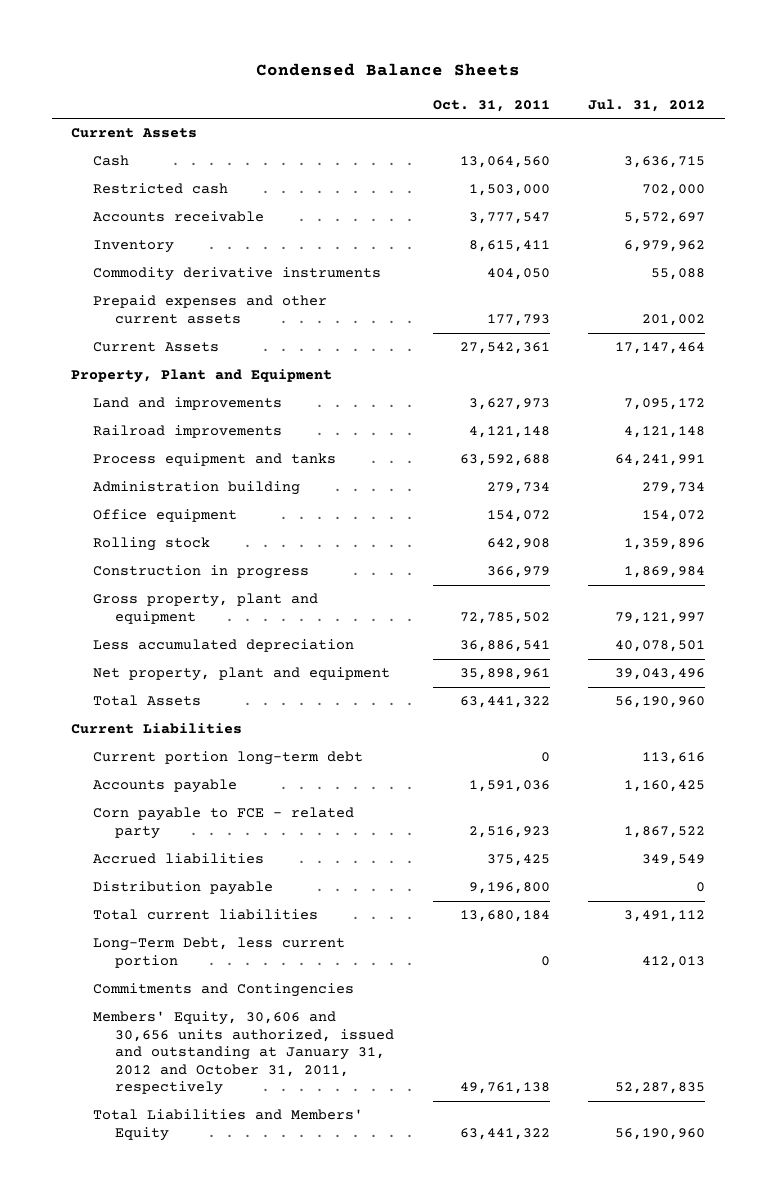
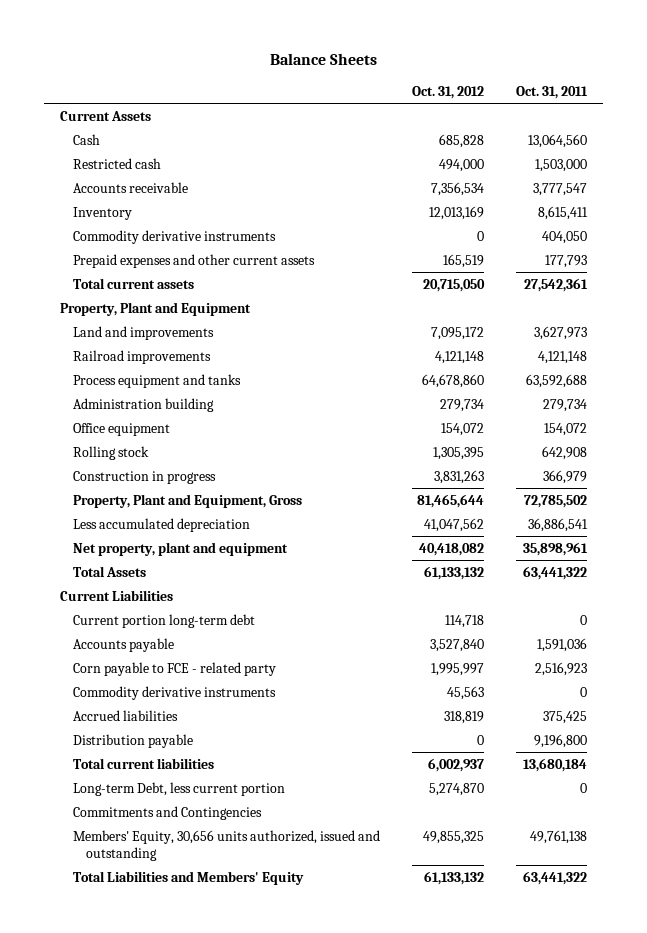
- Condensed Balance Sheets
+ Balance Sheets
- | Oct. 31, 2011 | Jul. 31, 2012
+ | Oct. 31, 2012 | Oct. 31, 2011
- Current Assets | 27,542,361 | 17,147,464
+ Total current assets | 20,715,050 | 27,542,361
- Gross property, plant and equipment | 72,785,502 | 79,121,997
+ Property, Plant and Equipment, Gross | 81,465,644 | 72,785,502
+ Commodity derivative instruments | 45,563 | 0
- Long-Term Debt, less current portion | 0 | 412,013
+ Long-term Debt, less current portion | 5,274,870 | 0
- Members' Equity, 30,606 and 30,656 units authorized, issued and outstanding at January 31, 2012 and October 31, 2011, respectively | 49,761,138 | 52,287,835
+ Members' Equity, 30,656 units authorized, issued and outstanding | 49,855,325 | 49,761,138

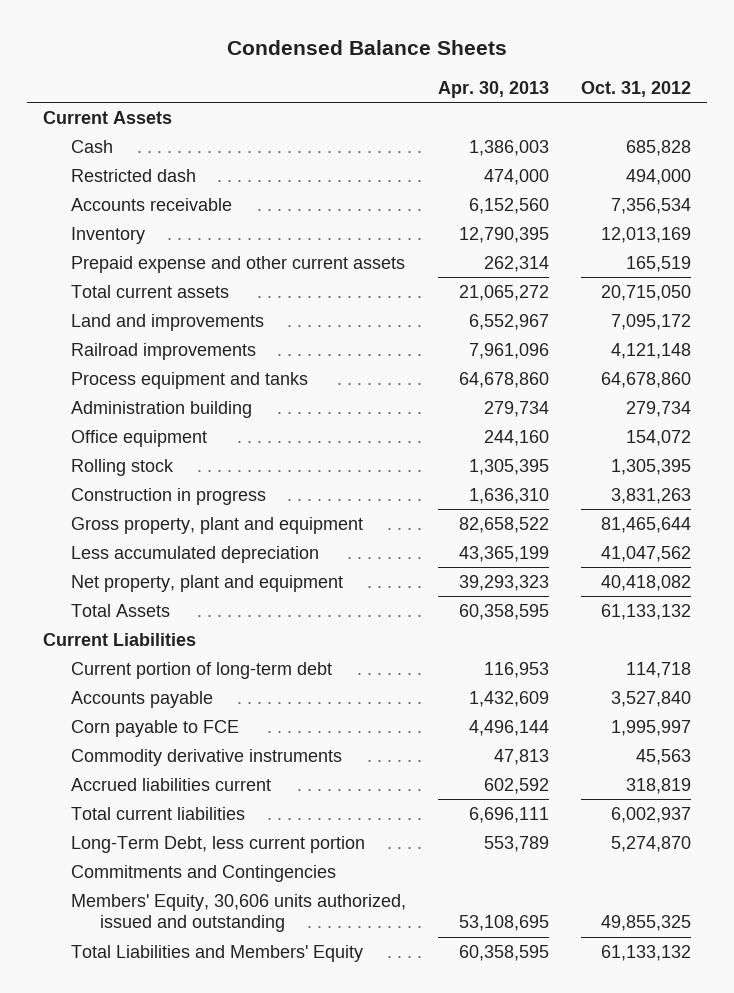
- Balance Sheets
+ Condensed Balance Sheets
- | Oct. 31, 2012 | Oct. 31, 2011
+ | Apr. 30, 2013 | Oct. 31, 2012
- Restricted cash | 494,000 | 1,503,000
+ Restricted dash | 474,000 | 494,000
- Commodity derivative instruments | 0 | 404,050
- Prepaid expenses and other current assets | 165,519 | 177,793
+ Prepaid expense and other current assets | 262,314 | 165,519
- Property, Plant and Equipment
- Property, Plant and Equipment, Gross | 81,465,644 | 72,785,502
+ Gross property, plant and equipment | 82,658,522 | 81,465,644
- Current portion long-term debt | 114,718 | 0
+ Current portion of long-term debt | 116,953 | 114,718
- Corn payable to FCE - related party | 1,995,997 | 2,516,923
+ Corn payable to FCE | 4,496,144 | 1,995,997
- Accrued liabilities | 318,819 | 375,425
- Distribution payable | 0 | 9,196,800
+ Accrued liabilities current | 602,592 | 318,819
- Long-term Debt, less current portion | 5,274,870 | 0
+ Long-Term Debt, less current portion | 553,789 | 5,274,870
- Members' Equity, 30,656 units authorized, issued and outstanding | 49,855,325 | 49,761,138
+ Members' Equity, 30,606 units authorized, issued and outstanding | 53,108,695 | 49,855,325

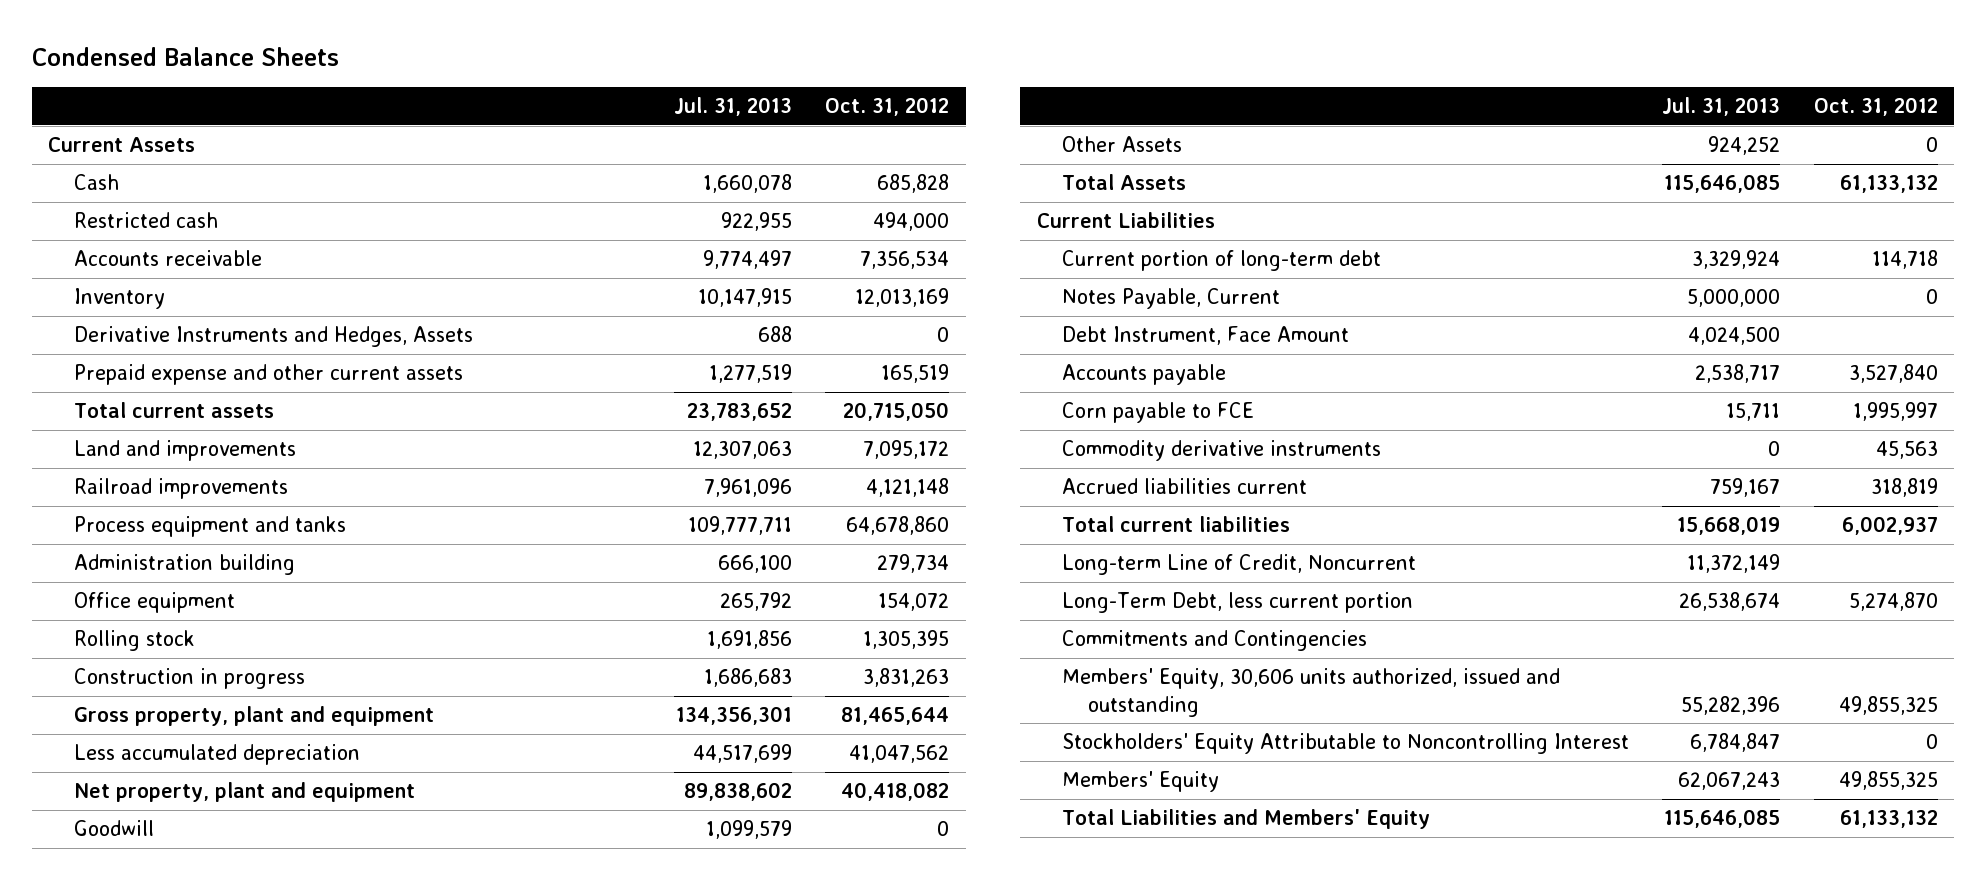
- | Apr. 30, 2013 | Oct. 31, 2012
+ | Jul. 31, 2013 | Oct. 31, 2012
- Restricted dash | 474,000 | 494,000
+ Restricted cash | 922,955 | 494,000
+ Derivative Instruments and Hedges, Assets | 688 | 0
+ Goodwill | 1,099,579 | 0
+ Other Assets | 924,252 | 0
+ Notes Payable, Current | 5,000,000 | 0
+ Debt Instrument, Face Amount | 4,024,500 |
+ Long-term Line of Credit, Noncurrent | 11,372,149 |
+ Stockholders' Equity Attributable to Noncontrolling Interest | 6,784,847 | 0
+ Members' Equity | 62,067,243 | 49,855,325

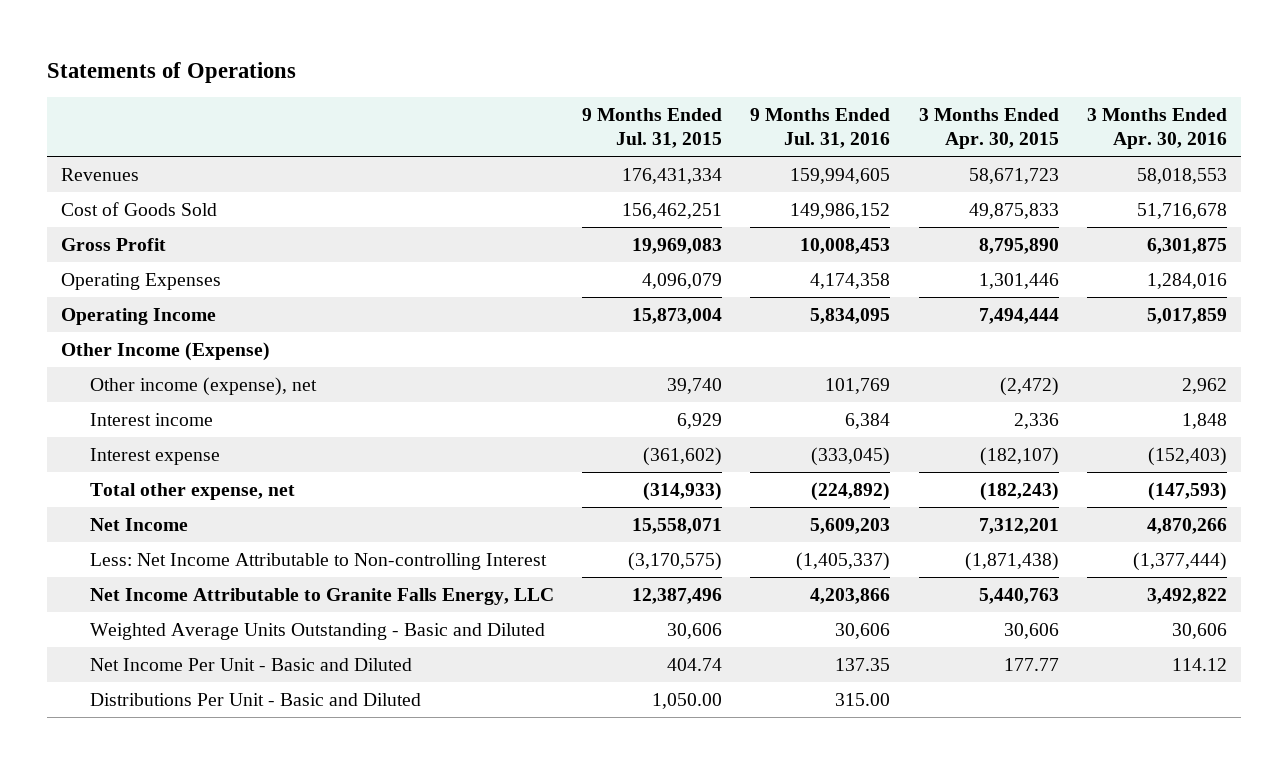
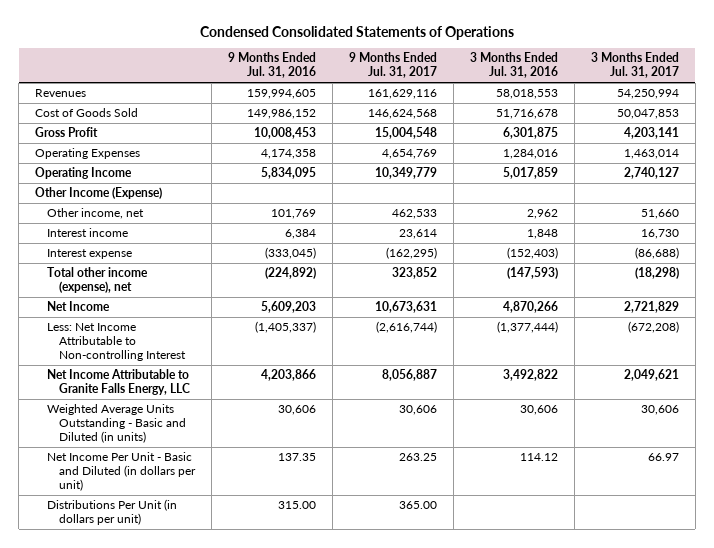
- Statements of Operations
+ Condensed Consolidated Statements of Operations
- | 9 Months Ended Jul. 31, 2015 | 9 Months Ended Jul. 31, 2016 | 3 Months Ended Apr. 30, 2015 | 3 Months Ended Apr. 30, 2016
+ | 9 Months Ended Jul. 31, 2016 | 9 Months Ended Jul. 31, 2017 | 3 Months Ended Jul. 31, 2016 | 3 Months Ended Jul. 31, 2017
- Other income (expense), net | 39,740 | 101,769 | (2,472) | 2,962
+ Other income, net | 101,769 | 462,533 | 2,962 | 51,660
- Total other expense, net | (314,933) | (224,892) | (182,243) | (147,593)
+ Total other income (expense), net | (224,892) | 323,852 | (147,593) | (18,298)
- Weighted Average Units Outstanding - Basic and Diluted | 30,606 | 30,606 | 30,606 | 30,606
- Net Income Per Unit - Basic and Diluted | 404.74 | 137.35 | 177.77 | 114.12
- Distributions Per Unit - Basic and Diluted | 1,050.00 | 315.00 | |
+ Weighted Average Units Outstanding - Basic and Diluted (in units) | 30,606 | 30,606 | 30,606 | 30,606
+ Net Income Per Unit - Basic and Diluted (in dollars per unit) | 137.35 | 263.25 | 114.12 | 66.97
+ Distributions Per Unit (in dollars per unit) | 315.00 | 365.00 | |

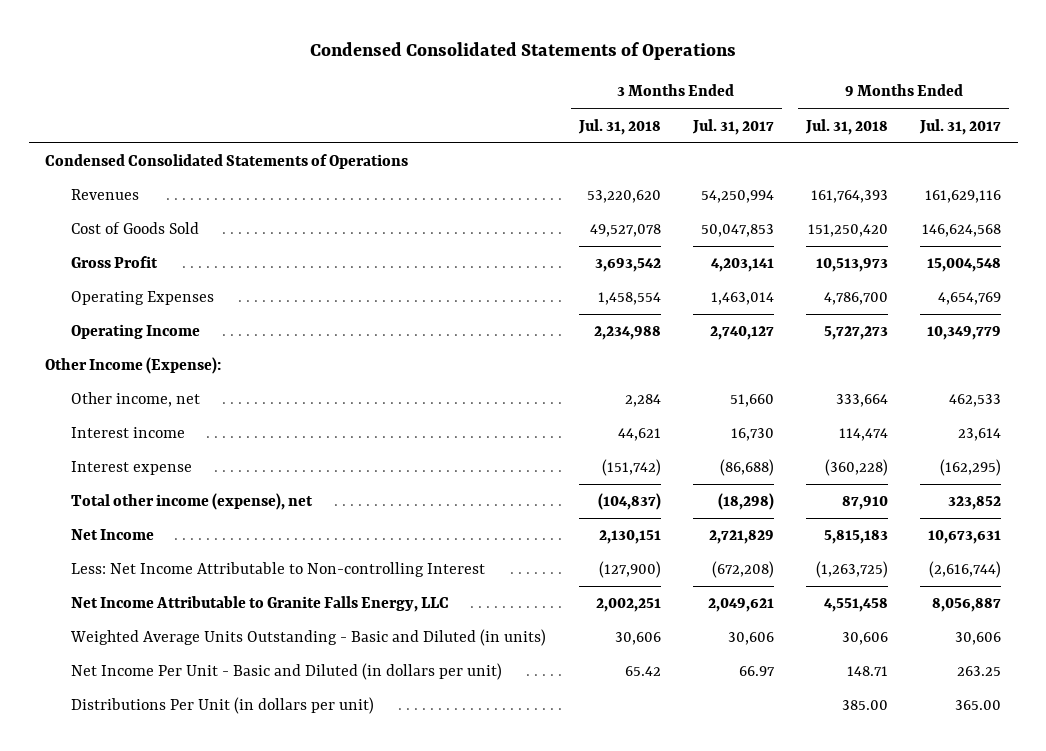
- | 9 Months Ended Jul. 31, 2016 | 9 Months Ended Jul. 31, 2017 | 3 Months Ended Jul. 31, 2016 | 3 Months Ended Jul. 31, 2017
+ | 3 Months Ended Jul. 31, 2018 | 3 Months Ended Jul. 31, 2017 | 9 Months Ended Jul. 31, 2018 | 9 Months Ended Jul. 31, 2017
+ Condensed Consolidated Statements of Operations
- Other Income (Expense)
+ Other Income (Expense):

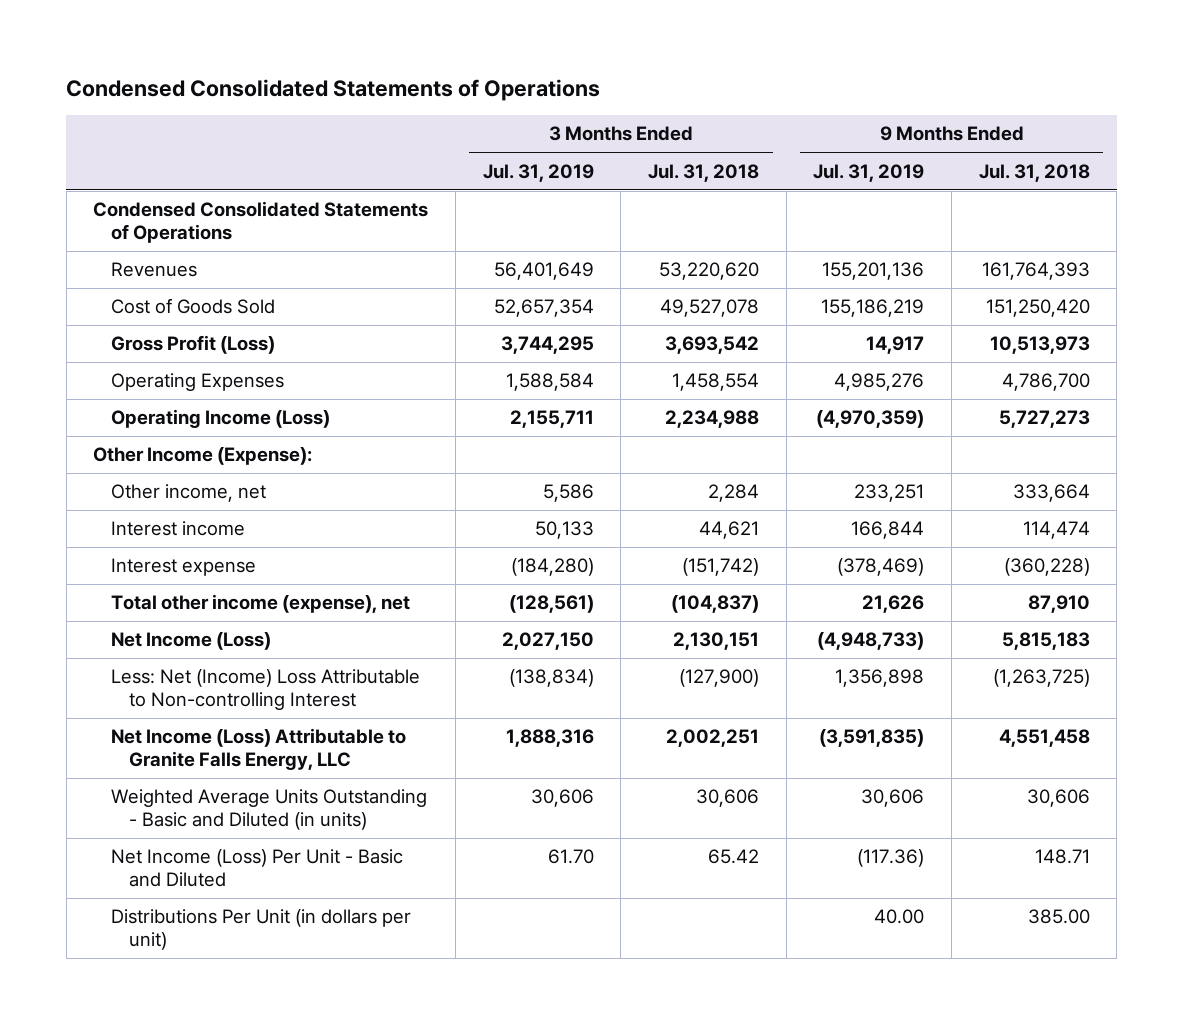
- | 3 Months Ended Jul. 31, 2018 | 3 Months Ended Jul. 31, 2017 | 9 Months Ended Jul. 31, 2018 | 9 Months Ended Jul. 31, 2017
+ | 3 Months Ended Jul. 31, 2019 | 3 Months Ended Jul. 31, 2018 | 9 Months Ended Jul. 31, 2019 | 9 Months Ended Jul. 31, 2018
- Gross Profit | 3,693,542 | 4,203,141 | 10,513,973 | 15,004,548
+ Gross Profit (Loss) | 3,744,295 | 3,693,542 | 14,917 | 10,513,973
- Operating Income | 2,234,988 | 2,740,127 | 5,727,273 | 10,349,779
+ Operating Income (Loss) | 2,155,711 | 2,234,988 | (4,970,359) | 5,727,273
- Net Income | 2,130,151 | 2,721,829 | 5,815,183 | 10,673,631
- Less: Net Income Attributable to Non-controlling Interest | (127,900) | (672,208) | (1,263,725) | (2,616,744)
- Net Income Attributable to Granite Falls Energy, LLC | 2,002,251 | 2,049,621 | 4,551,458 | 8,056,887
+ Net Income (Loss) | 2,027,150 | 2,130,151 | (4,948,733) | 5,815,183
+ Less: Net (Income) Loss Attributable to Non-controlling Interest | (138,834) | (127,900) | 1,356,898 | (1,263,725)
+ Net Income (Loss) Attributable to Granite Falls Energy, LLC | 1,888,316 | 2,002,251 | (3,591,835) | 4,551,458
- Net Income Per Unit - Basic and Diluted (in dollars per unit) | 65.42 | 66.97 | 148.71 | 263.25
+ Net Income (Loss) Per Unit - Basic and Diluted | 61.70 | 65.42 | (117.36) | 148.71

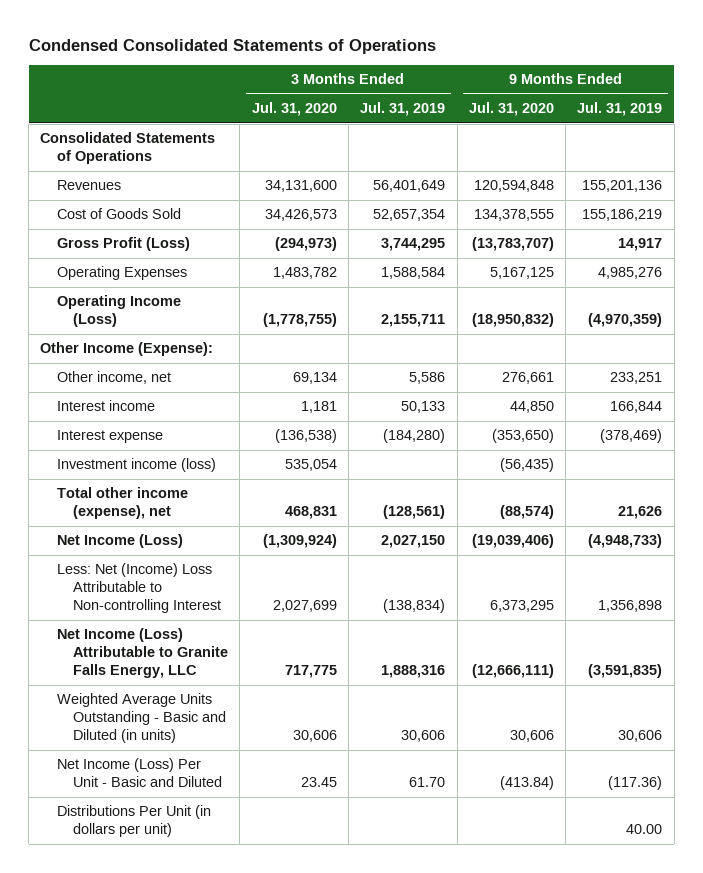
- | 3 Months Ended Jul. 31, 2019 | 3 Months Ended Jul. 31, 2018 | 9 Months Ended Jul. 31, 2019 | 9 Months Ended Jul. 31, 2018
+ | 3 Months Ended Jul. 31, 2020 | 3 Months Ended Jul. 31, 2019 | 9 Months Ended Jul. 31, 2020 | 9 Months Ended Jul. 31, 2019
- Condensed Consolidated Statements of Operations
+ Consolidated Statements of Operations
+ Investment income (loss) | 535,054 | | (56,435) |

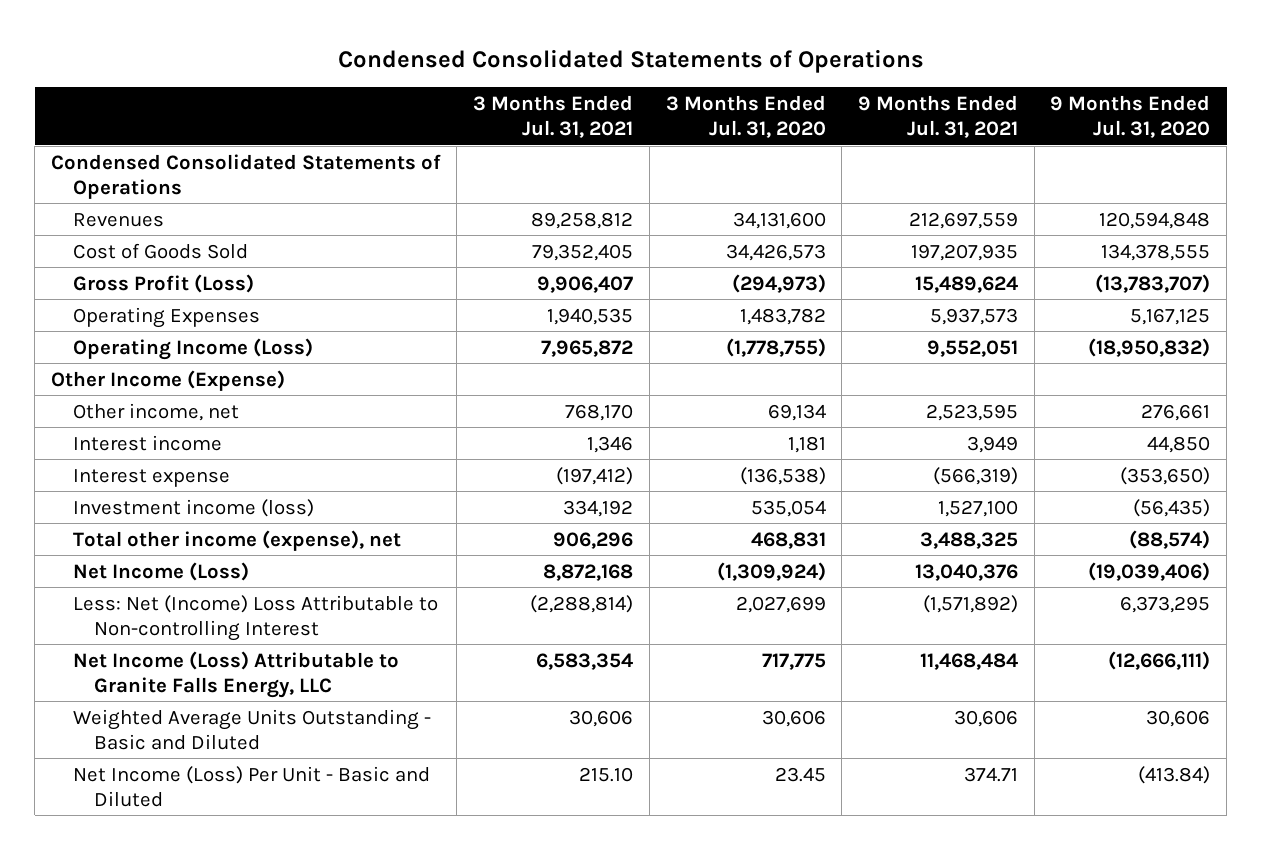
- | 3 Months Ended Jul. 31, 2020 | 3 Months Ended Jul. 31, 2019 | 9 Months Ended Jul. 31, 2020 | 9 Months Ended Jul. 31, 2019
+ | 3 Months Ended Jul. 31, 2021 | 3 Months Ended Jul. 31, 2020 | 9 Months Ended Jul. 31, 2021 | 9 Months Ended Jul. 31, 2020
- Consolidated Statements of Operations
+ Condensed Consolidated Statements of Operations
- Other Income (Expense):
+ Other Income (Expense)
- Weighted Average Units Outstanding - Basic and Diluted (in units) | 30,606 | 30,606 | 30,606 | 30,606
+ Weighted Average Units Outstanding - Basic and Diluted | 30,606 | 30,606 | 30,606 | 30,606
- Distributions Per Unit (in dollars per unit) | | | | 40.00

